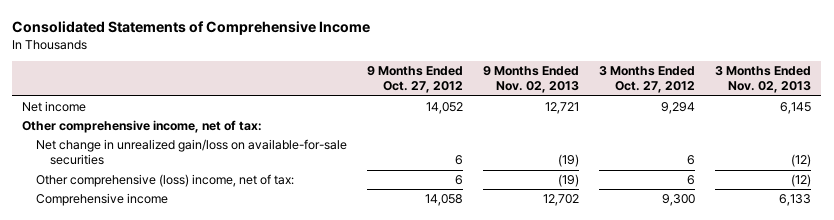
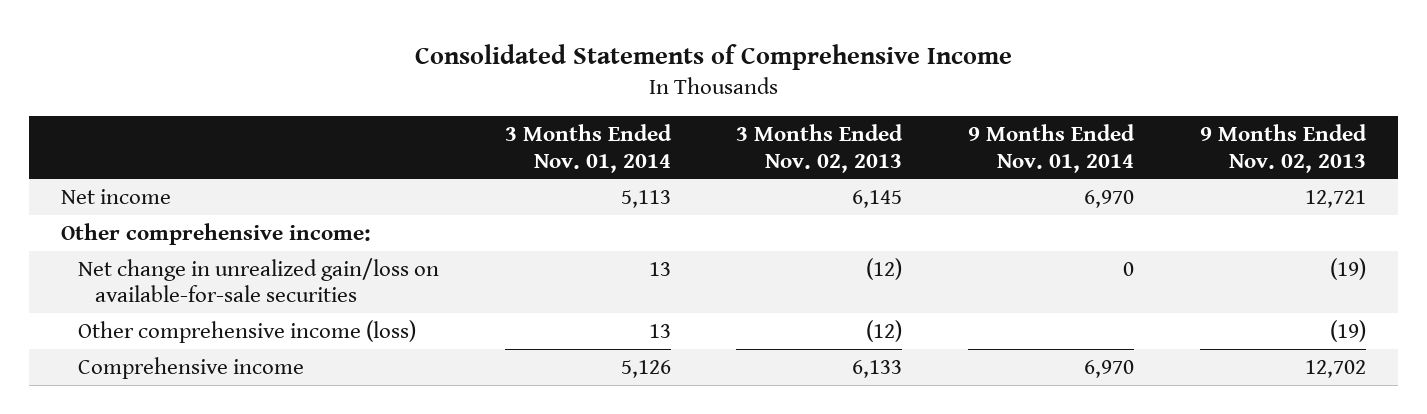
- | 9 Months Ended Oct. 27, 2012 | 9 Months Ended Nov. 02, 2013 | 3 Months Ended Oct. 27, 2012 | 3 Months Ended Nov. 02, 2013
+ | 3 Months Ended Nov. 01, 2014 | 3 Months Ended Nov. 02, 2013 | 9 Months Ended Nov. 01, 2014 | 9 Months Ended Nov. 02, 2013
- Other comprehensive income, net of tax:
+ Other comprehensive income:
- Other comprehensive (loss) income, net of tax: | 6 | (19) | 6 | (12)
+ Other comprehensive income (loss) | 13 | (12) | | (19)

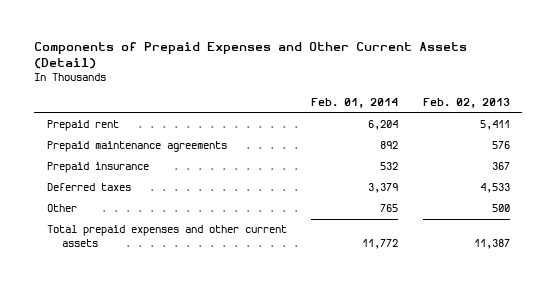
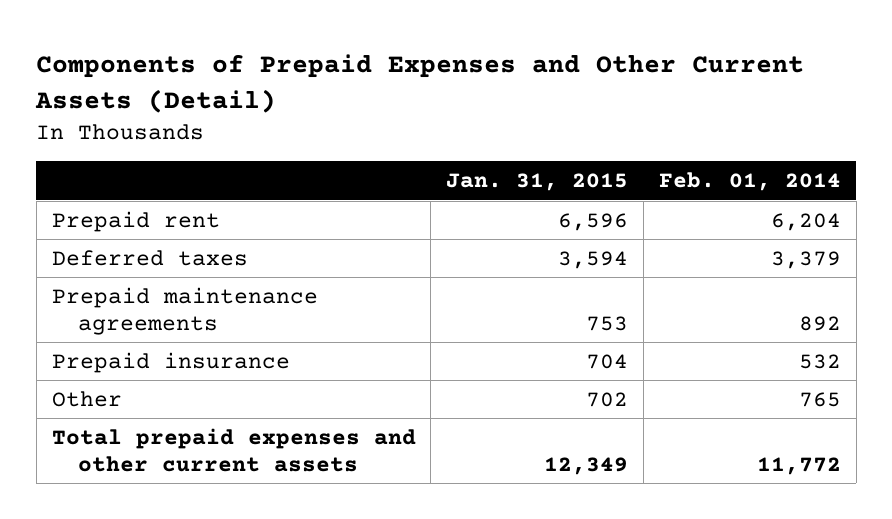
- | Feb. 01, 2014 | Feb. 02, 2013
+ | Jan. 31, 2015 | Feb. 01, 2014
moved up: Deferred taxes | 3,594 | 3,379

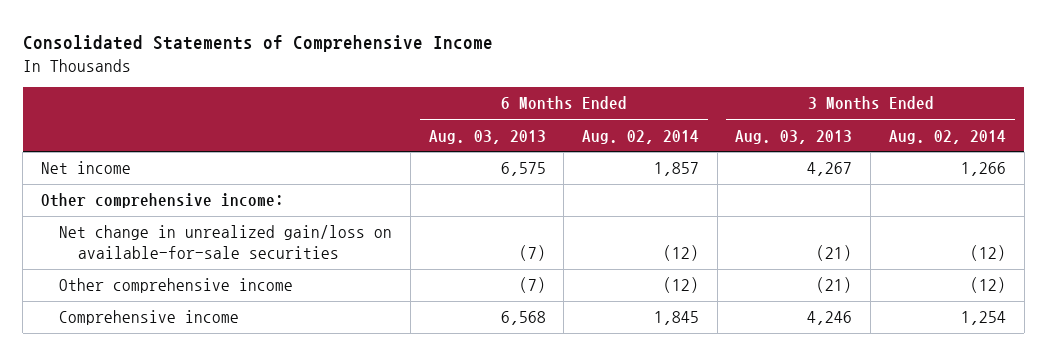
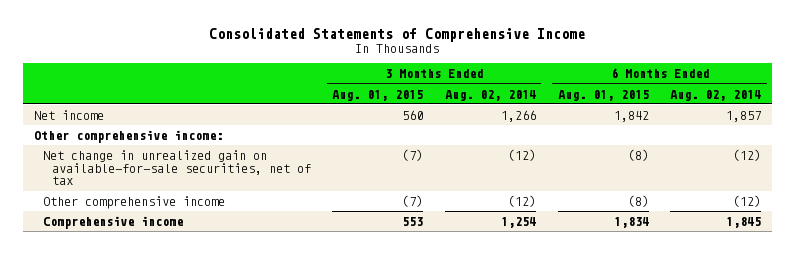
- | 6 Months Ended Aug. 03, 2013 | 6 Months Ended Aug. 02, 2014 | 3 Months Ended Aug. 03, 2013 | 3 Months Ended Aug. 02, 2014
+ | 3 Months Ended Aug. 01, 2015 | 3 Months Ended Aug. 02, 2014 | 6 Months Ended Aug. 01, 2015 | 6 Months Ended Aug. 02, 2014
- Net change in unrealized gain/loss on available-for-sale securities | (7) | (12) | (21) | (12)
+ Net change in unrealized gain on available-for-sale securities, net of tax | (7) | (12) | (8) | (12)

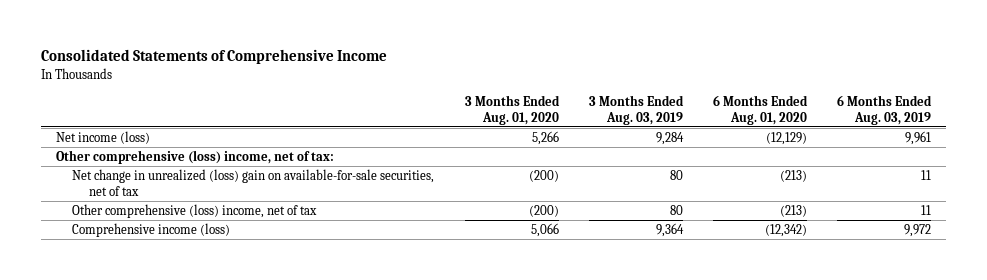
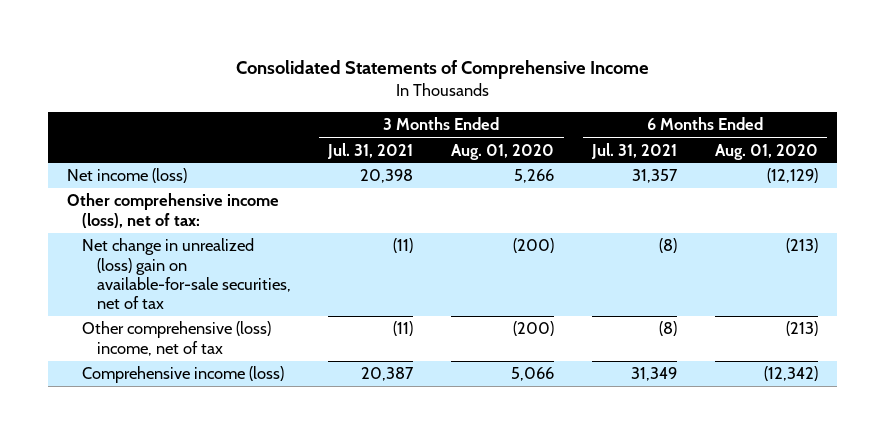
- | 3 Months Ended Aug. 01, 2020 | 3 Months Ended Aug. 03, 2019 | 6 Months Ended Aug. 01, 2020 | 6 Months Ended Aug. 03, 2019
+ | 3 Months Ended Jul. 31, 2021 | 3 Months Ended Aug. 01, 2020 | 6 Months Ended Jul. 31, 2021 | 6 Months Ended Aug. 01, 2020
- Other comprehensive (loss) income, net of tax:
+ Other comprehensive income (loss), net of tax:

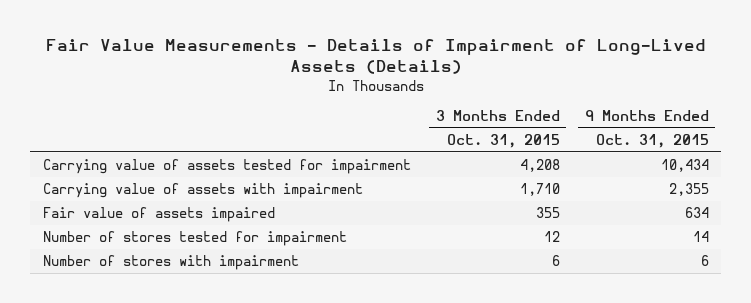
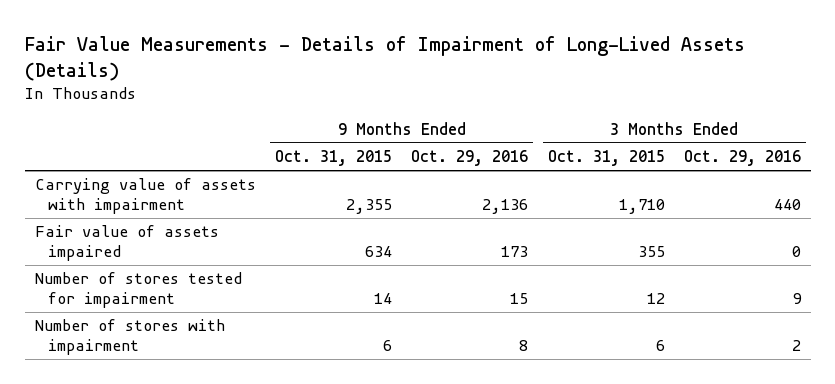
- | 3 Months Ended Oct. 31, 2015 | 9 Months Ended Oct. 31, 2015
+ | 9 Months Ended Oct. 31, 2015 | 9 Months Ended Oct. 29, 2016 | 3 Months Ended Oct. 31, 2015 | 3 Months Ended Oct. 29, 2016
- Carrying value of assets tested for impairment | 4,208 | 10,434

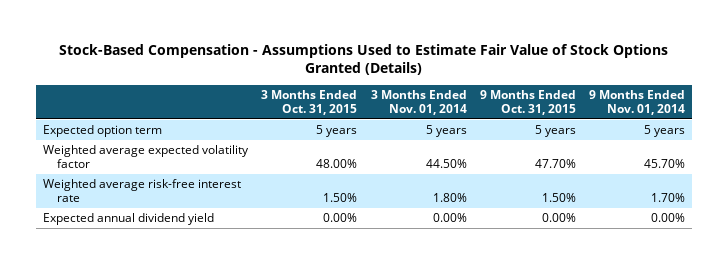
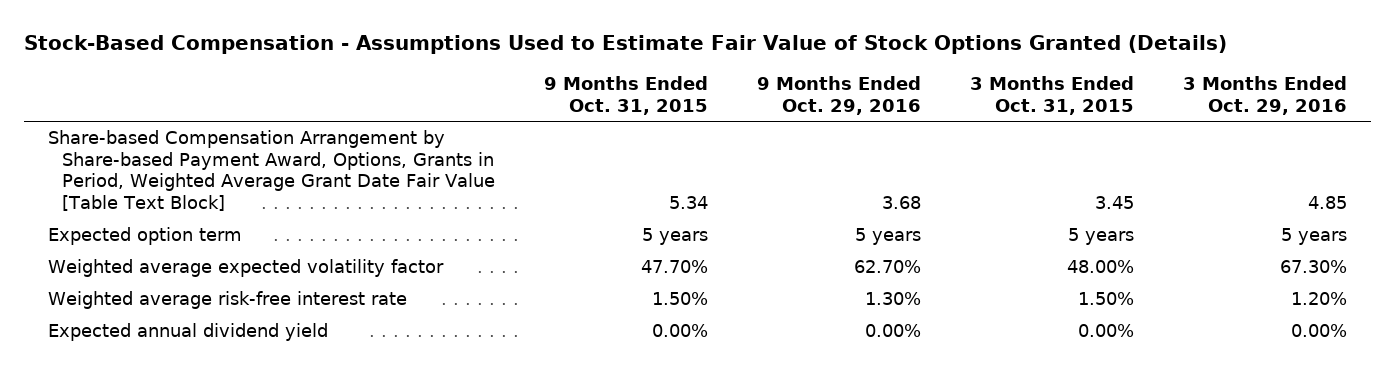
- | 3 Months Ended Oct. 31, 2015 | 3 Months Ended Nov. 01, 2014 | 9 Months Ended Oct. 31, 2015 | 9 Months Ended Nov. 01, 2014
+ | 9 Months Ended Oct. 31, 2015 | 9 Months Ended Oct. 29, 2016 | 3 Months Ended Oct. 31, 2015 | 3 Months Ended Oct. 29, 2016
+ Share-based Compensation Arrangement by Share-based Payment Award, Options, Grants in Period, Weighted Average Grant Date Fair Value [Table Text Block] | 5.34 | 3.68 | 3.45 | 4.85

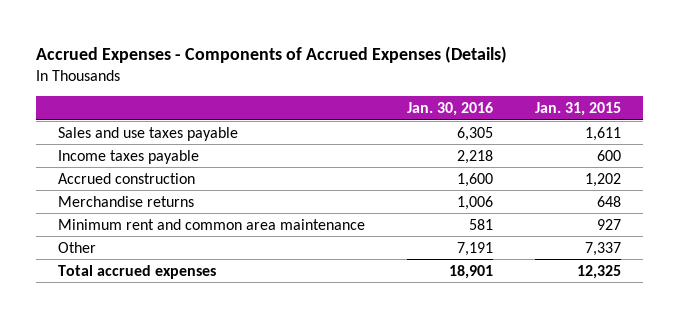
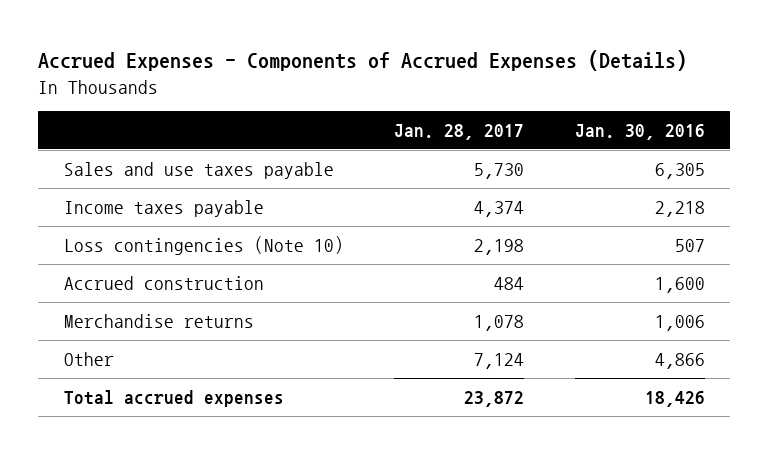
- | Jan. 30, 2016 | Jan. 31, 2015
+ | Jan. 28, 2017 | Jan. 30, 2016
+ Loss contingencies (Note 10) | 2,198 | 507
- Minimum rent and common area maintenance | 581 | 927
- Other | 7,191 | 7,337
- Total accrued expenses | 18,901 | 12,325
+ Other | 7,124 | 4,866
+ Total accrued expenses | 23,872 | 18,426

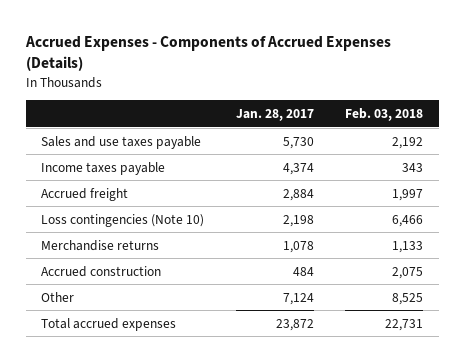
- | Jan. 28, 2017 | Jan. 30, 2016
+ | Jan. 28, 2017 | Feb. 03, 2018
+ Accrued freight | 2,884 | 1,997
moved down: Accrued construction | 484 | 2,075

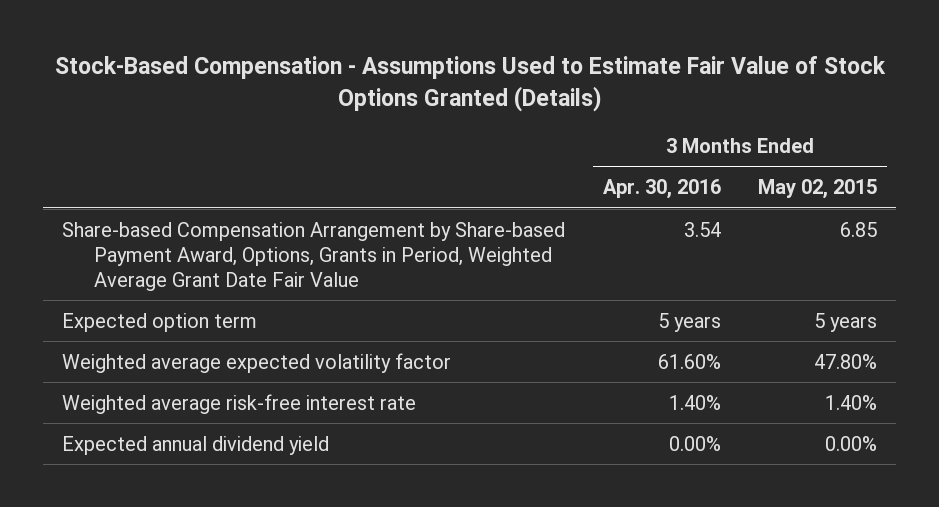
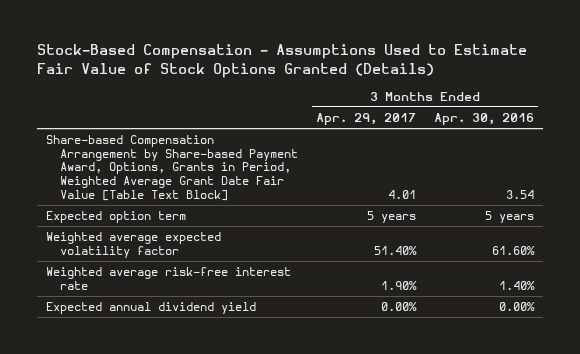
- | 3 Months Ended Apr. 30, 2016 | 3 Months Ended May 02, 2015
+ | 3 Months Ended Apr. 29, 2017 | 3 Months Ended Apr. 30, 2016
- Share-based Compensation Arrangement by Share-based Payment Award, Options, Grants in Period, Weighted Average Grant Date Fair Value | 3.54 | 6.85
+ Share-based Compensation Arrangement by Share-based Payment Award, Options, Grants in Period, Weighted Average Grant Date Fair Value [Table Text Block] | 4.01 | 3.54

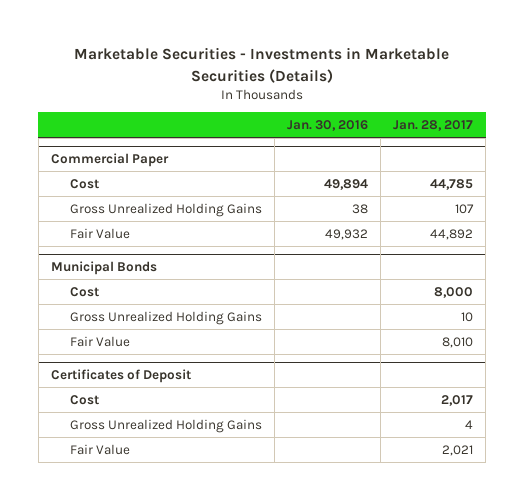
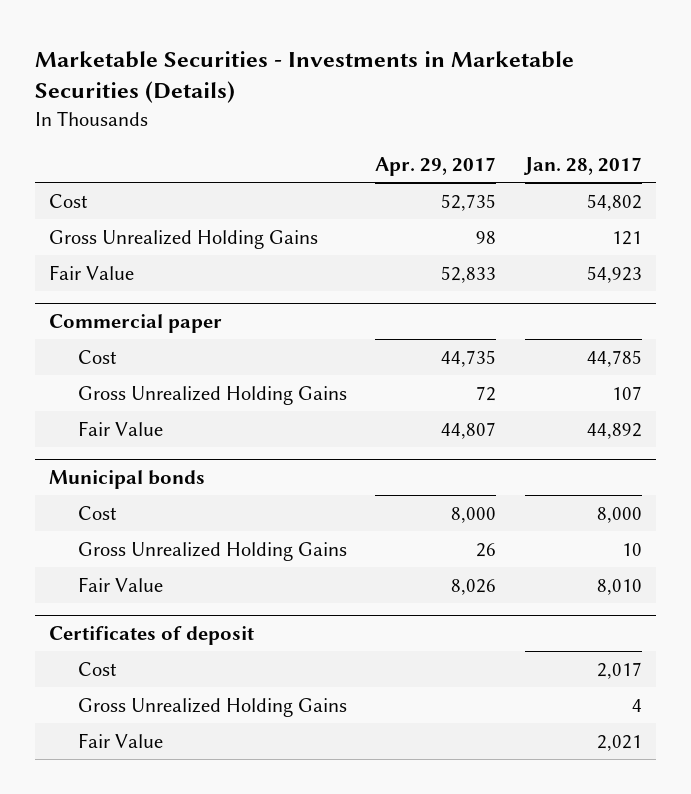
- | Jan. 30, 2016 | Jan. 28, 2017
+ | Apr. 29, 2017 | Jan. 28, 2017
- Commercial Paper
+ Cost | 52,735 | 54,802
+ Gross Unrealized Holding Gains | 98 | 121
+ Fair Value | 52,833 | 54,923
+ Commercial paper
- Municipal Bonds
+ Municipal bonds
- Certificates of Deposit
+ Certificates of deposit

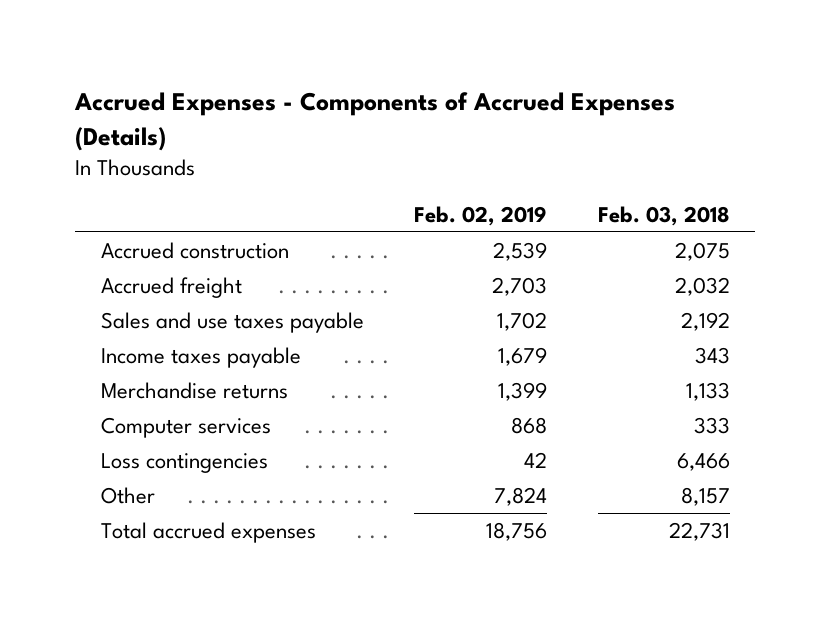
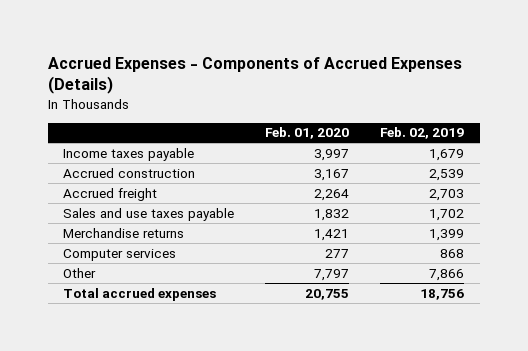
- | Feb. 02, 2019 | Feb. 03, 2018
+ | Feb. 01, 2020 | Feb. 02, 2019
moved up: Income taxes payable | 3,997 | 1,679
- Loss contingencies | 42 | 6,466
- Other | 7,824 | 8,157
+ Other | 7,797 | 7,866

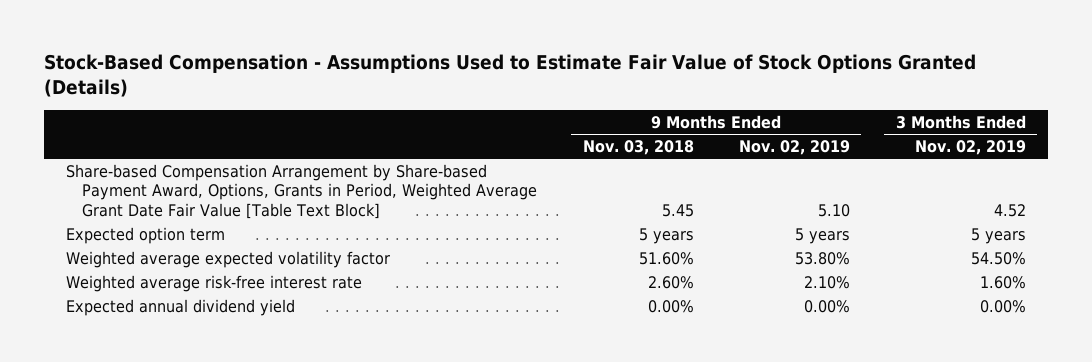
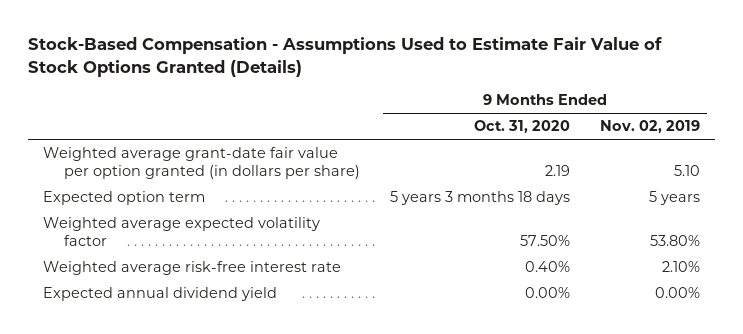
- | 9 Months Ended Nov. 03, 2018 | 9 Months Ended Nov. 02, 2019 | 3 Months Ended Nov. 02, 2019
+ | 9 Months Ended Oct. 31, 2020 | 9 Months Ended Nov. 02, 2019
- Share-based Compensation Arrangement by Share-based Payment Award, Options, Grants in Period, Weighted Average Grant Date Fair Value [Table Text Block] | 5.45 | 5.10 | 4.52
+ Weighted average grant-date fair value per option granted (in dollars per share) | 2.19 | 5.10

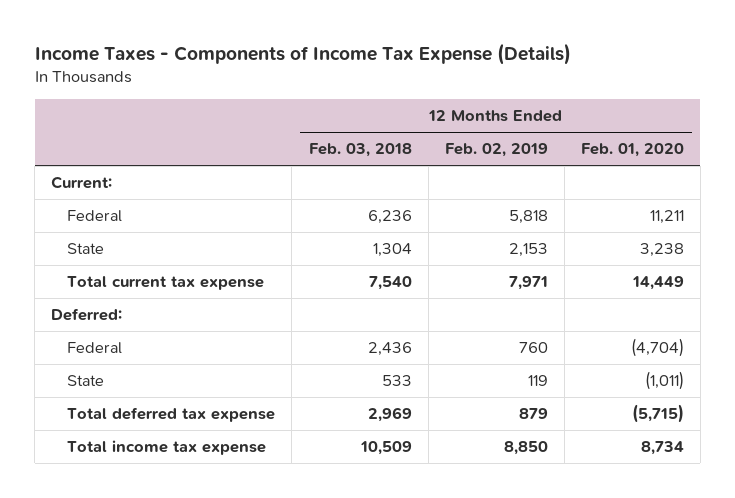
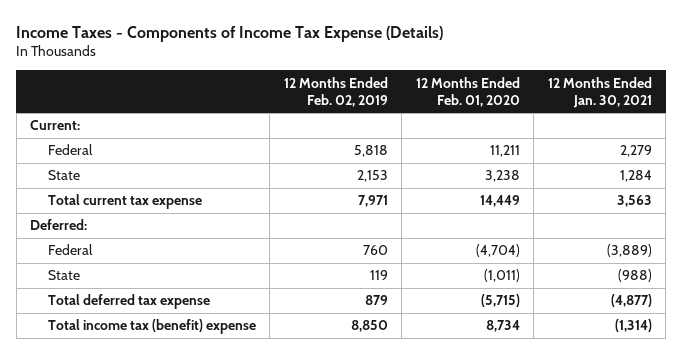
- | 12 Months Ended Feb. 03, 2018 | 12 Months Ended Feb. 02, 2019 | 12 Months Ended Feb. 01, 2020
+ | 12 Months Ended Feb. 02, 2019 | 12 Months Ended Feb. 01, 2020 | 12 Months Ended Jan. 30, 2021
- Total income tax expense | 10,509 | 8,850 | 8,734
+ Total income tax (benefit) expense | 8,850 | 8,734 | (1,314)

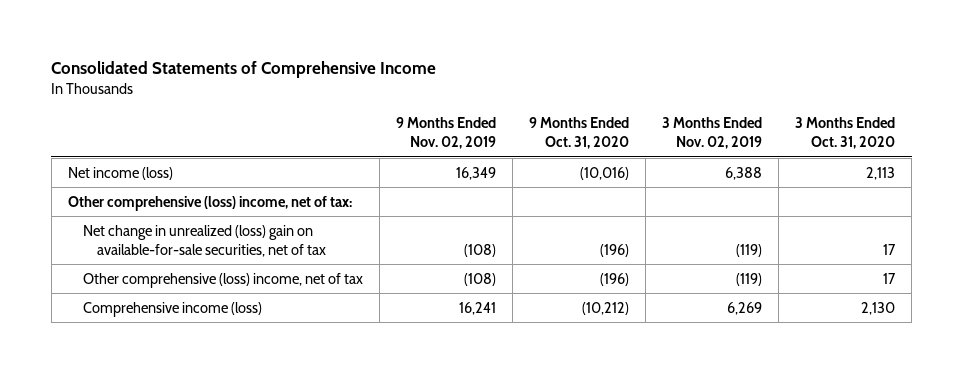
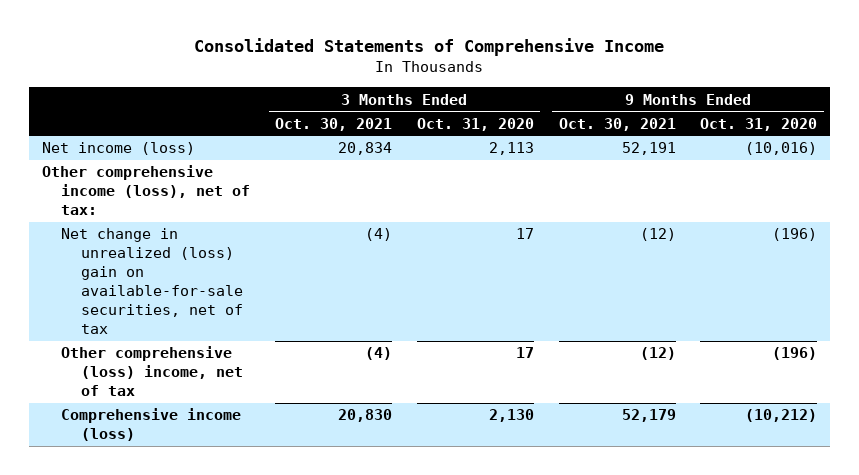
- | 9 Months Ended Nov. 02, 2019 | 9 Months Ended Oct. 31, 2020 | 3 Months Ended Nov. 02, 2019 | 3 Months Ended Oct. 31, 2020
+ | 3 Months Ended Oct. 30, 2021 | 3 Months Ended Oct. 31, 2020 | 9 Months Ended Oct. 30, 2021 | 9 Months Ended Oct. 31, 2020
- Other comprehensive (loss) income, net of tax:
+ Other comprehensive income (loss), net of tax:

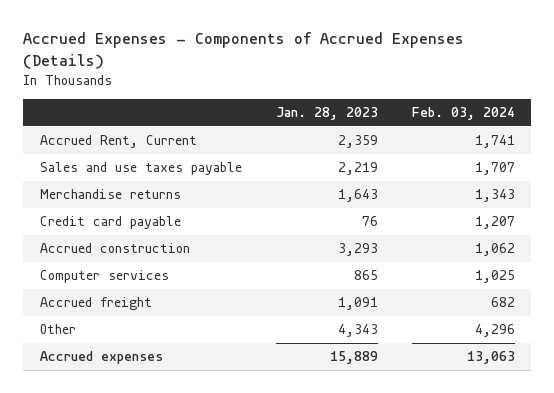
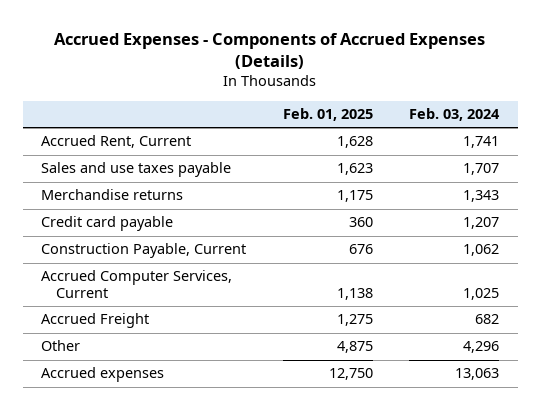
- | Jan. 28, 2023 | Feb. 03, 2024
+ | Feb. 01, 2025 | Feb. 03, 2024
- Accrued construction | 3,293 | 1,062
- Computer services | 865 | 1,025
- Accrued freight | 1,091 | 682
+ Construction Payable, Current | 676 | 1,062
+ Accrued Computer Services, Current | 1,138 | 1,025
+ Accrued Freight | 1,275 | 682

